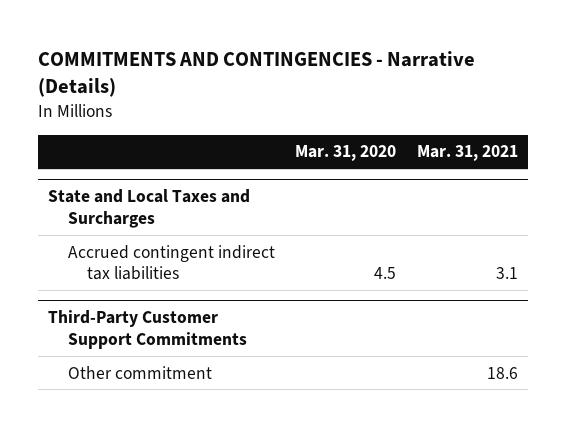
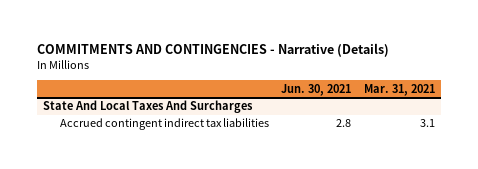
- | Mar. 31, 2020 | Mar. 31, 2021
+ | Jun. 30, 2021 | Mar. 31, 2021
- State and Local Taxes and Surcharges
+ State And Local Taxes And Surcharges
- Third-Party Customer Support Commitments
- Other commitment | | 18.6

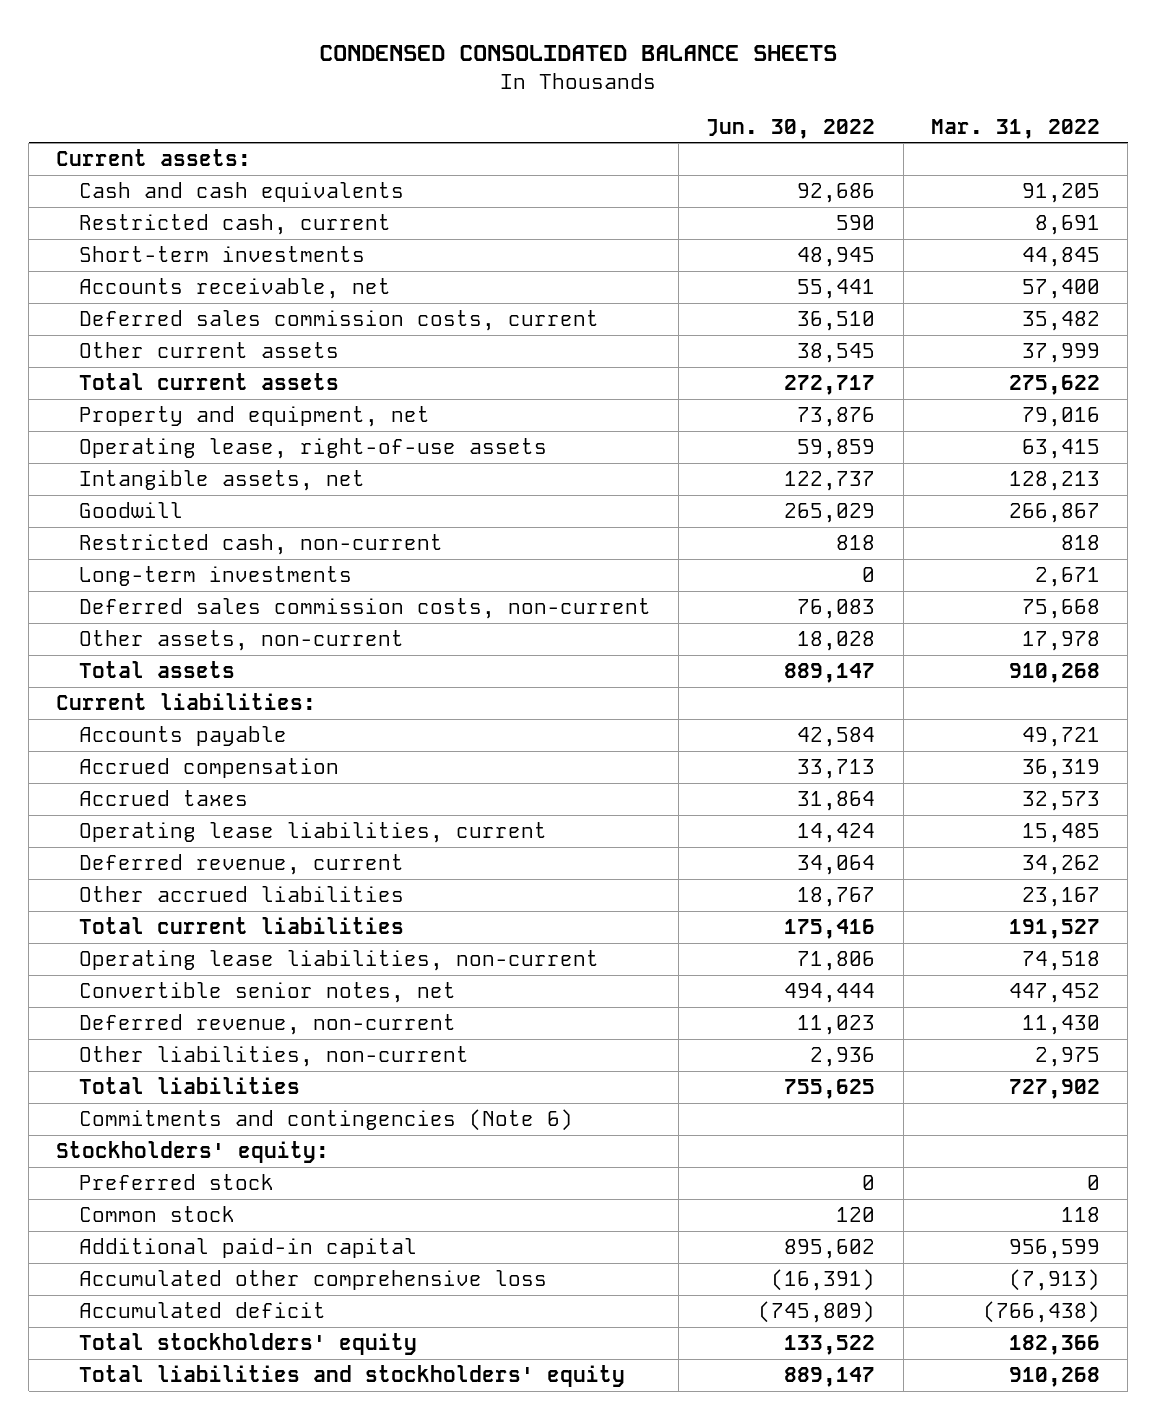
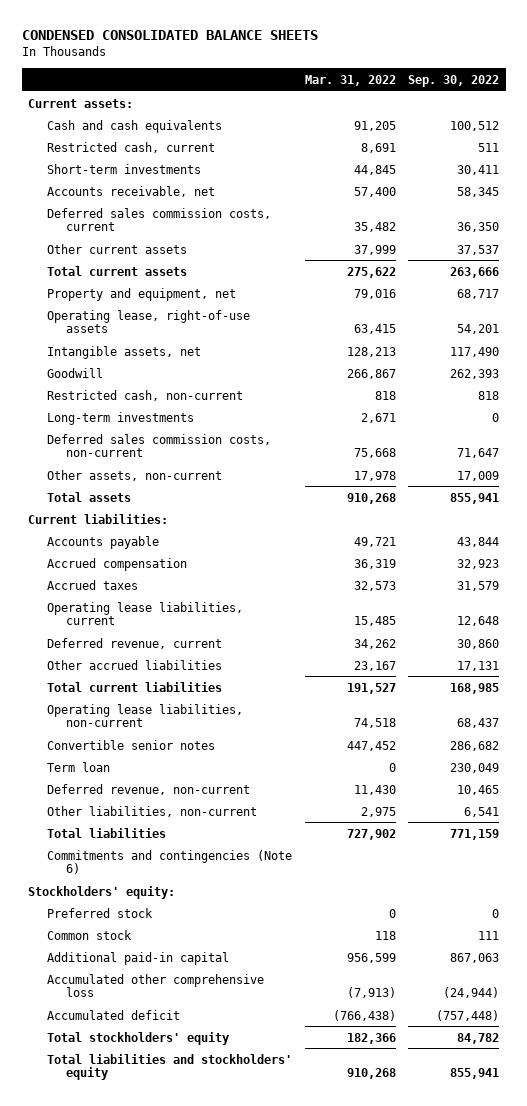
- | Jun. 30, 2022 | Mar. 31, 2022
+ | Mar. 31, 2022 | Sep. 30, 2022
- Convertible senior notes, net | 494,444 | 447,452
+ Convertible senior notes | 447,452 | 286,682
+ Term loan | 0 | 230,049

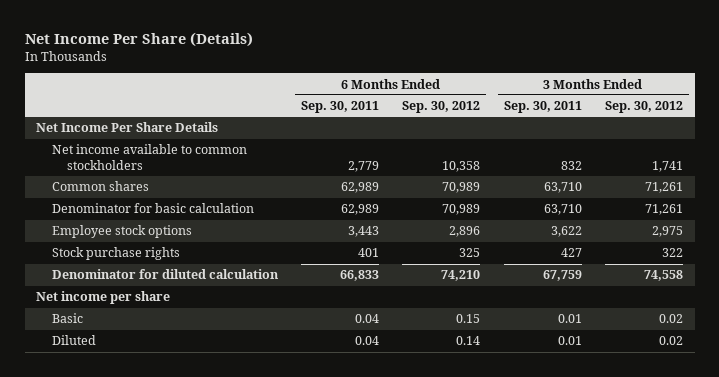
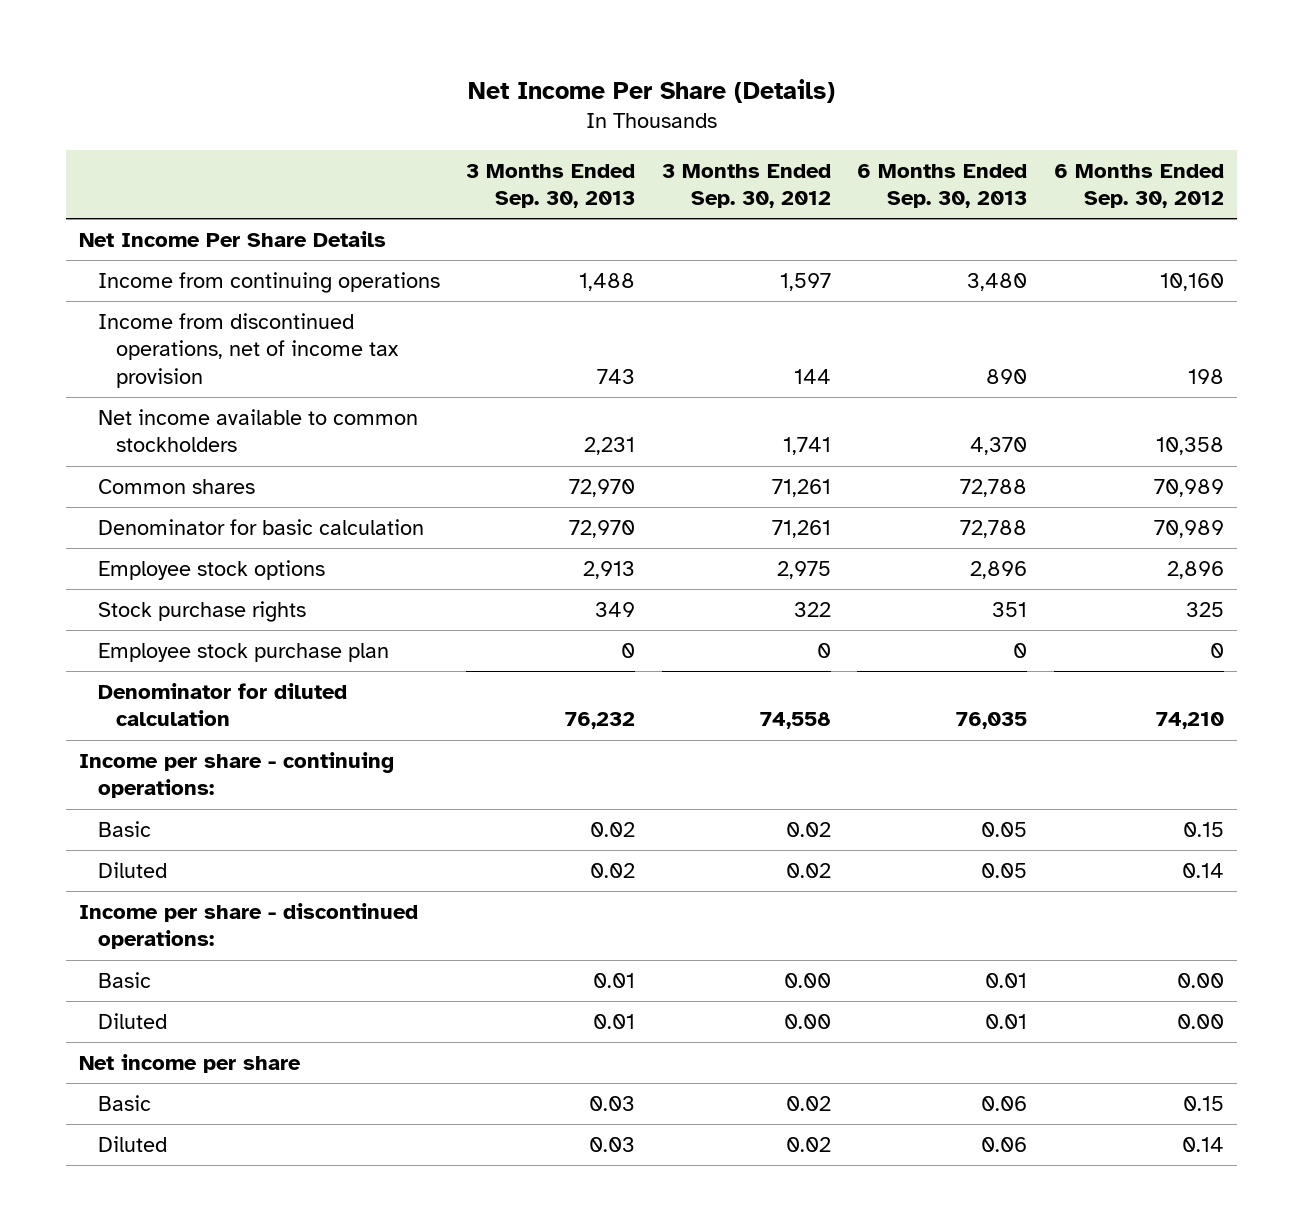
- | 6 Months Ended Sep. 30, 2011 | 6 Months Ended Sep. 30, 2012 | 3 Months Ended Sep. 30, 2011 | 3 Months Ended Sep. 30, 2012
+ | 3 Months Ended Sep. 30, 2013 | 3 Months Ended Sep. 30, 2012 | 6 Months Ended Sep. 30, 2013 | 6 Months Ended Sep. 30, 2012
+ Income from continuing operations | 1,488 | 1,597 | 3,480 | 10,160
+ Income from discontinued operations, net of income tax provision | 743 | 144 | 890 | 198
+ Employee stock purchase plan | 0 | 0 | 0 | 0
+ Income per share - continuing operations:
+ Basic | 0.02 | 0.02 | 0.05 | 0.15
+ Diluted | 0.02 | 0.02 | 0.05 | 0.14
+ Income per share - discontinued operations:
+ Basic | 0.01 | 0.00 | 0.01 | 0.00
+ Diluted | 0.01 | 0.00 | 0.01 | 0.00

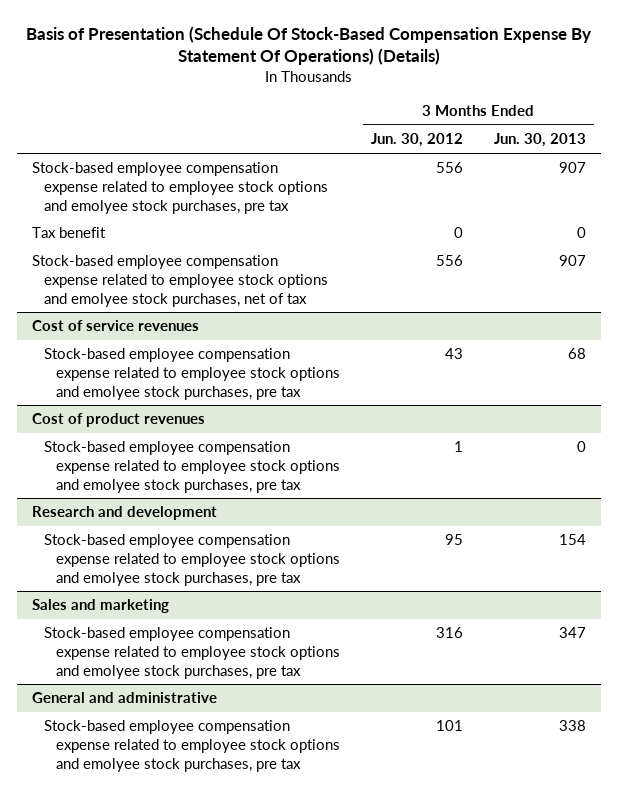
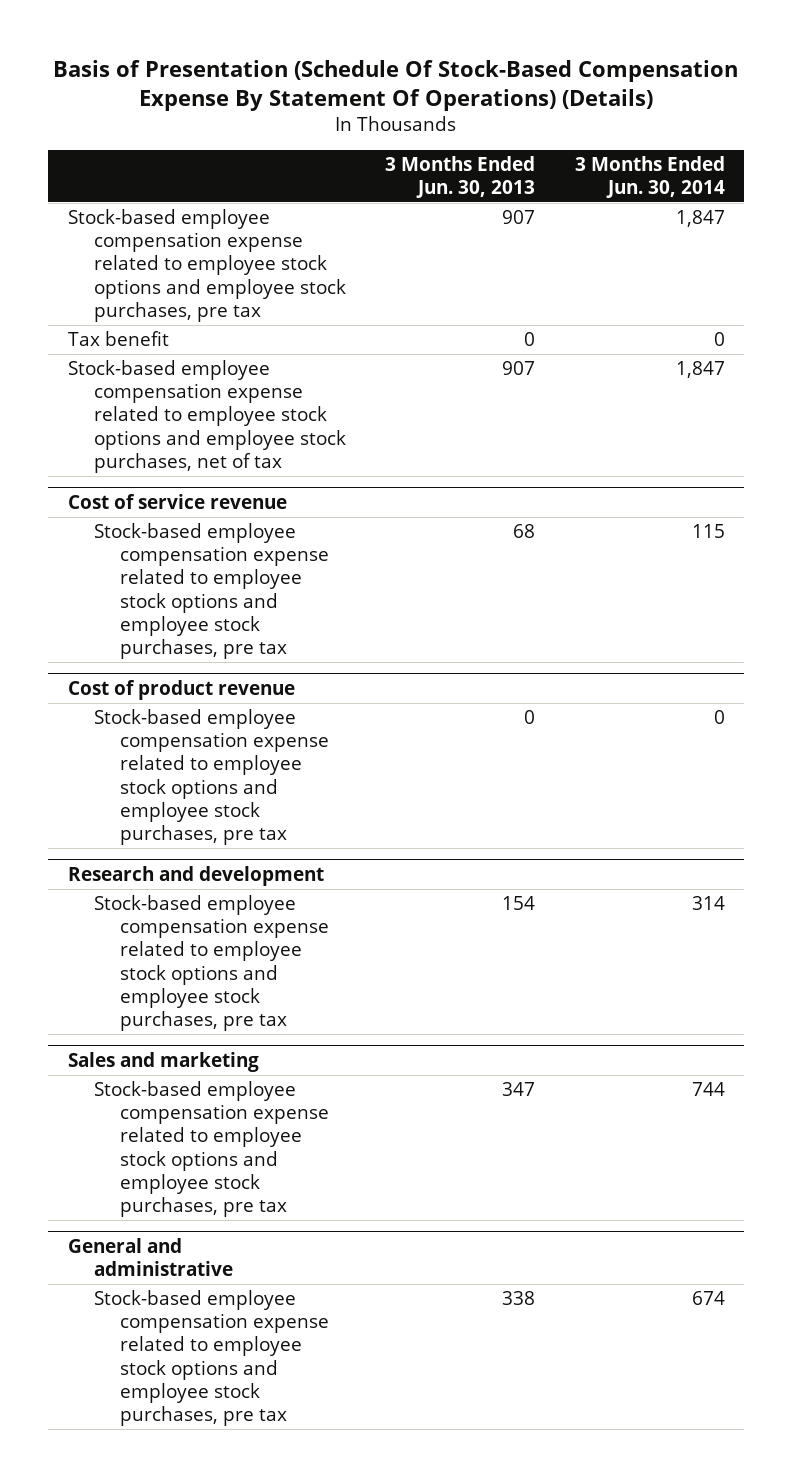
- | 3 Months Ended Jun. 30, 2012 | 3 Months Ended Jun. 30, 2013
+ | 3 Months Ended Jun. 30, 2013 | 3 Months Ended Jun. 30, 2014
- Stock-based employee compensation expense related to employee stock options and emolyee stock purchases, pre tax | 556 | 907
+ Stock-based employee compensation expense related to employee stock options and employee stock purchases, pre tax | 907 | 1,847
- Stock-based employee compensation expense related to employee stock options and emolyee stock purchases, net of tax | 556 | 907
- Cost of service revenues
- Stock-based employee compensation expense related to employee stock options and emolyee stock purchases, pre tax | 43 | 68
- Cost of product revenues
- Stock-based employee compensation expense related to employee stock options and emolyee stock purchases, pre tax | 1 | 0
+ Stock-based employee compensation expense related to employee stock options and employee stock purchases, net of tax | 907 | 1,847
+ Cost of service revenue
+ Stock-based employee compensation expense related to employee stock options and employee stock purchases, pre tax | 68 | 115
+ Cost of product revenue
+ Stock-based employee compensation expense related to employee stock options and employee stock purchases, pre tax | 0 | 0
@ Research and development
- Stock-based employee compensation expense related to employee stock options and emolyee stock purchases, pre tax | 95 | 154
+ Stock-based employee compensation expense related to employee stock options and employee stock purchases, pre tax | 154 | 314
@ Sales and marketing
- Stock-based employee compensation expense related to employee stock options and emolyee stock purchases, pre tax | 316 | 347
+ Stock-based employee compensation expense related to employee stock options and employee stock purchases, pre tax | 347 | 744
@ General and administrative
- Stock-based employee compensation expense related to employee stock options and emolyee stock purchases, pre tax | 101 | 338
+ Stock-based employee compensation expense related to employee stock options and employee stock purchases, pre tax | 338 | 674

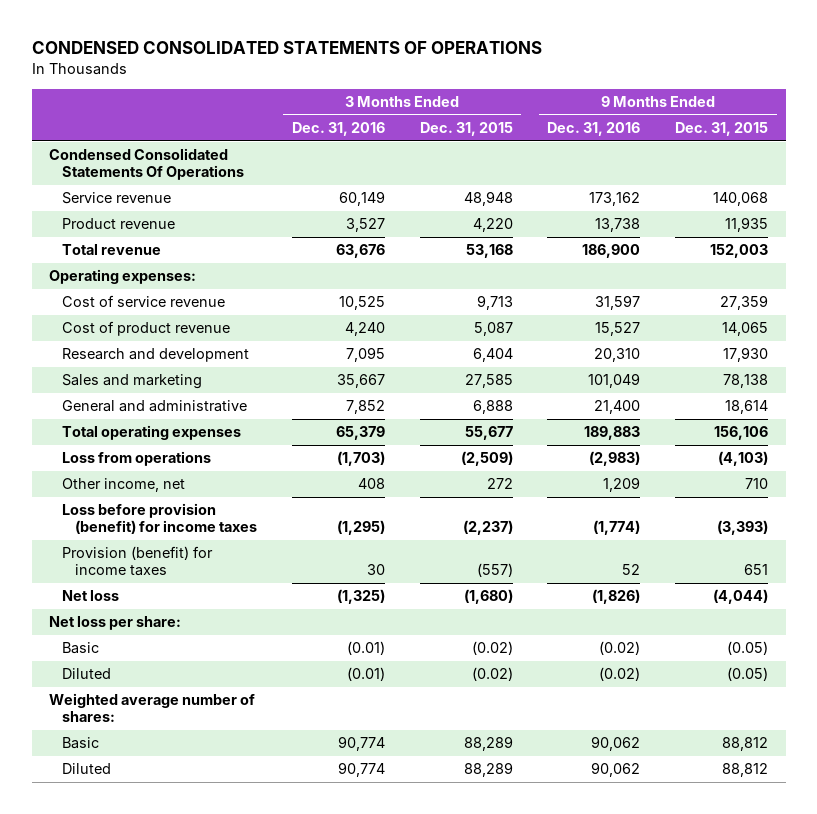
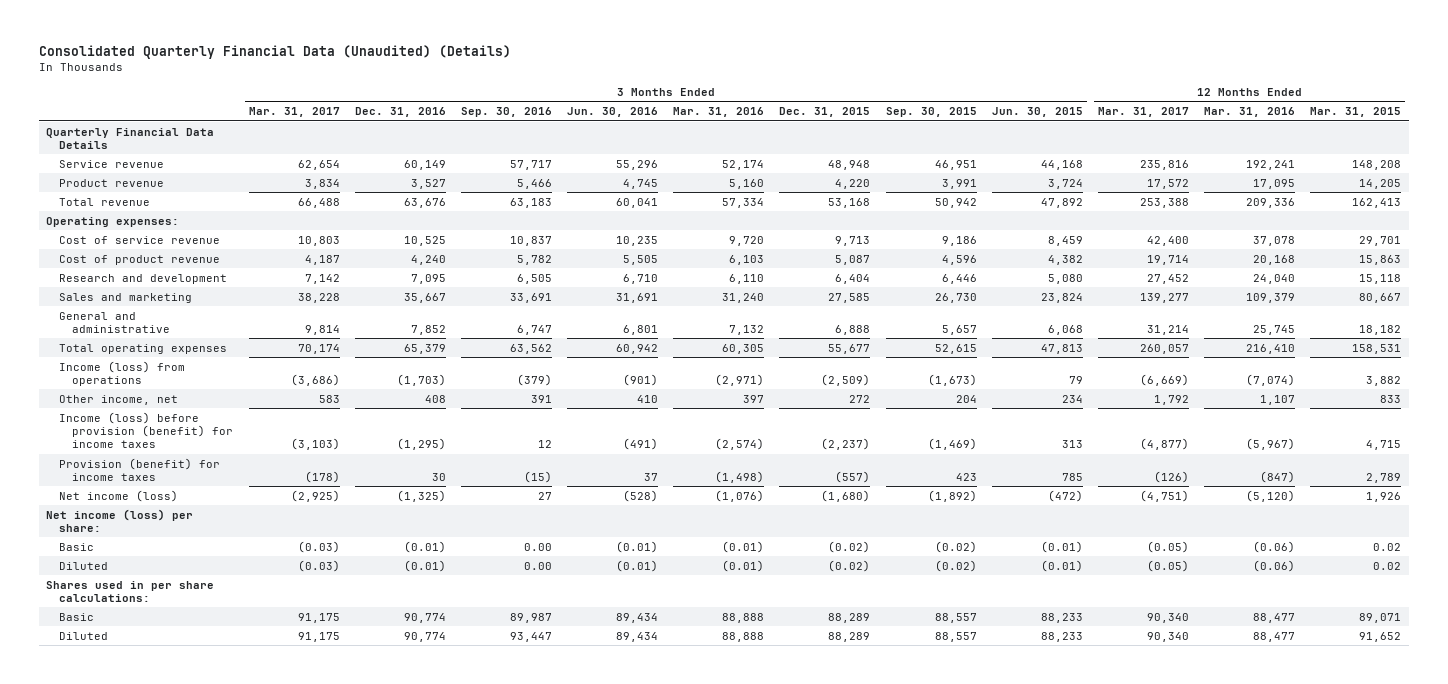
- CONDENSED CONSOLIDATED STATEMENTS OF OPERATIONS
+ Consolidated Quarterly Financial Data (Unaudited) (Details)
- | 3 Months Ended Dec. 31, 2016 | 3 Months Ended Dec. 31, 2015 | 9 Months Ended Dec. 31, 2016 | 9 Months Ended Dec. 31, 2015
+ | 3 Months Ended Mar. 31, 2017 | 3 Months Ended Dec. 31, 2016 | 3 Months Ended Sep. 30, 2016 | 3 Months Ended Jun. 30, 2016 | 3 Months Ended Mar. 31, 2016 | 3 Months Ended Dec. 31, 2015 | 3 Months Ended Sep. 30, 2015 | 3 Months Ended Jun. 30, 2015 | 12 Months Ended Mar. 31, 2017 | 12 Months Ended Mar. 31, 2016 | 12 Months Ended Mar. 31, 2015
- Condensed Consolidated Statements Of Operations
+ Quarterly Financial Data Details
- Loss from operations | (1,703) | (2,509) | (2,983) | (4,103)
+ Income (loss) from operations | (3,686) | (1,703) | (379) | (901) | (2,971) | (2,509) | (1,673) | 79 | (6,669) | (7,074) | 3,882
- Loss before provision (benefit) for income taxes | (1,295) | (2,237) | (1,774) | (3,393)
+ Income (loss) before provision (benefit) for income taxes | (3,103) | (1,295) | 12 | (491) | (2,574) | (2,237) | (1,469) | 313 | (4,877) | (5,967) | 4,715
- Net loss | (1,325) | (1,680) | (1,826) | (4,044)
- Net loss per share:
+ Net income (loss) | (2,925) | (1,325) | 27 | (528) | (1,076) | (1,680) | (1,892) | (472) | (4,751) | (5,120) | 1,926
+ Net income (loss) per share:
- Weighted average number of shares:
+ Shares used in per share calculations:

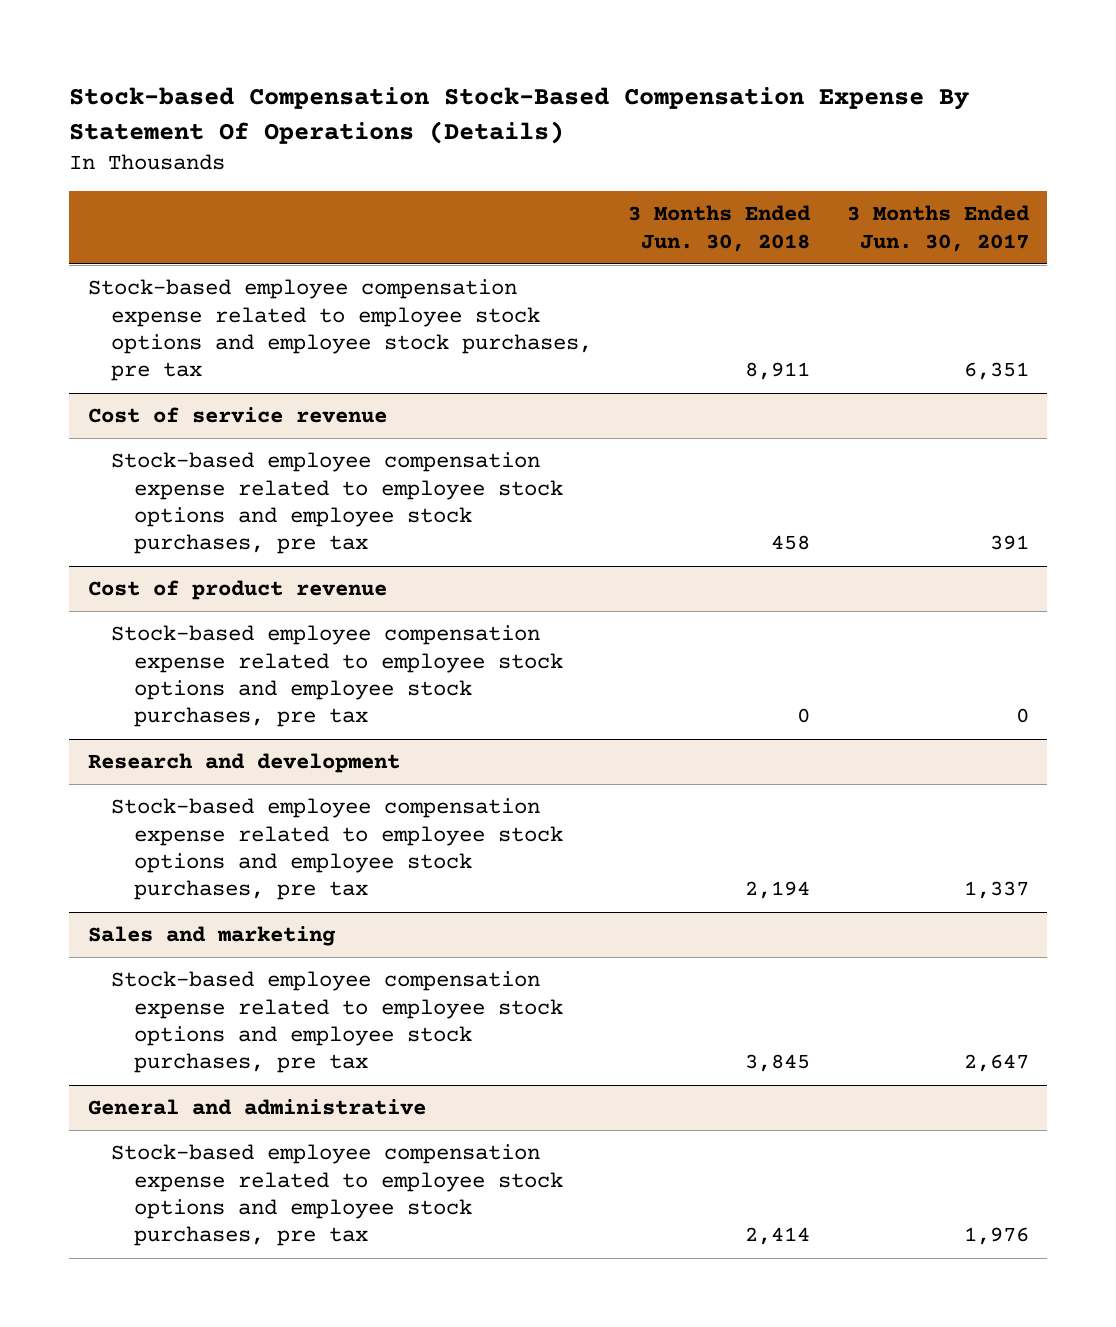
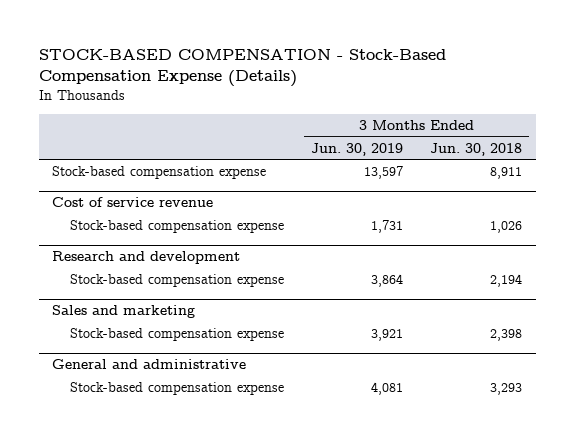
- Stock-based Compensation Stock-Based Compensation Expense By Statement Of Operations (Details)
+ STOCK-BASED COMPENSATION - Stock-Based Compensation Expense (Details)
- | 3 Months Ended Jun. 30, 2018 | 3 Months Ended Jun. 30, 2017
+ | 3 Months Ended Jun. 30, 2019 | 3 Months Ended Jun. 30, 2018
- Stock-based employee compensation expense related to employee stock options and employee stock purchases, pre tax | 8,911 | 6,351
+ Stock-based compensation expense | 13,597 | 8,911
@ Cost of service revenue
- Stock-based employee compensation expense related to employee stock options and employee stock purchases, pre tax | 458 | 391
- Cost of product revenue
- Stock-based employee compensation expense related to employee stock options and employee stock purchases, pre tax | 0 | 0
@ Cost of service revenue
+ Stock-based compensation expense | 1,731 | 1,026
@ Research and development
- Stock-based employee compensation expense related to employee stock options and employee stock purchases, pre tax | 2,194 | 1,337
+ Stock-based compensation expense | 3,864 | 2,194
@ Sales and marketing
- Stock-based employee compensation expense related to employee stock options and employee stock purchases, pre tax | 3,845 | 2,647
+ Stock-based compensation expense | 3,921 | 2,398
@ General and administrative
- Stock-based employee compensation expense related to employee stock options and employee stock purchases, pre tax | 2,414 | 1,976
+ Stock-based compensation expense | 4,081 | 3,293

